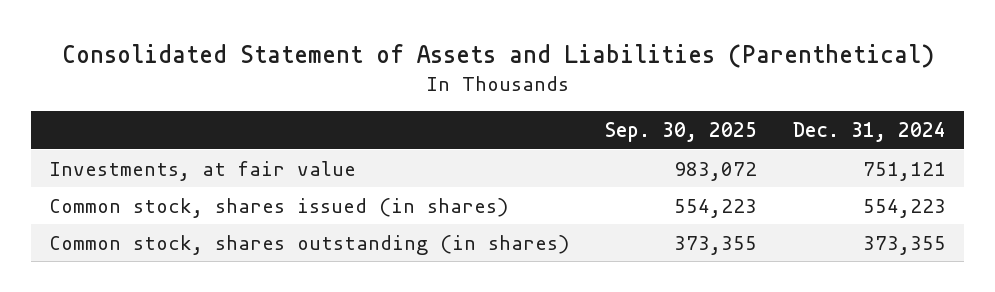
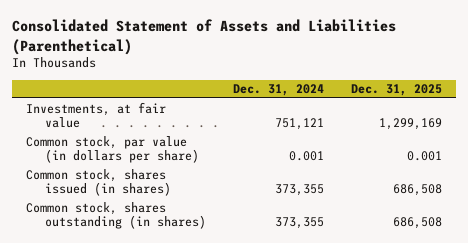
- | Sep. 30, 2025 | Dec. 31, 2024
+ | Dec. 31, 2024 | Dec. 31, 2025
- Common stock, shares issued (in shares) | 554,223 | 554,223
+ Common stock, par value (in dollars per share) | 0.001 | 0.001
+ Common stock, shares issued (in shares) | 373,355 | 686,508

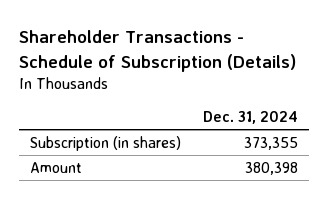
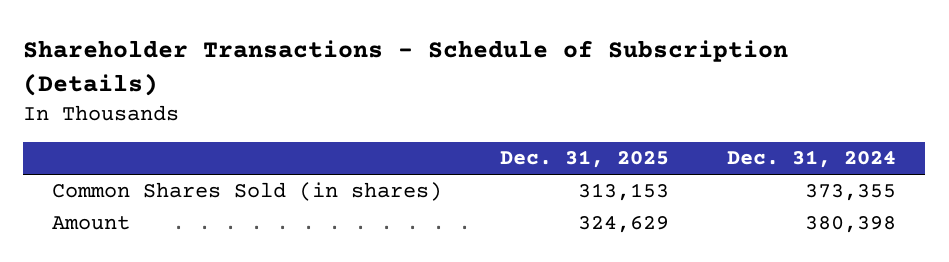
- | Dec. 31, 2024
+ | Dec. 31, 2025 | Dec. 31, 2024
- Subscription (in shares) | 373,355
+ Common Shares Sold (in shares) | 313,153 | 373,355

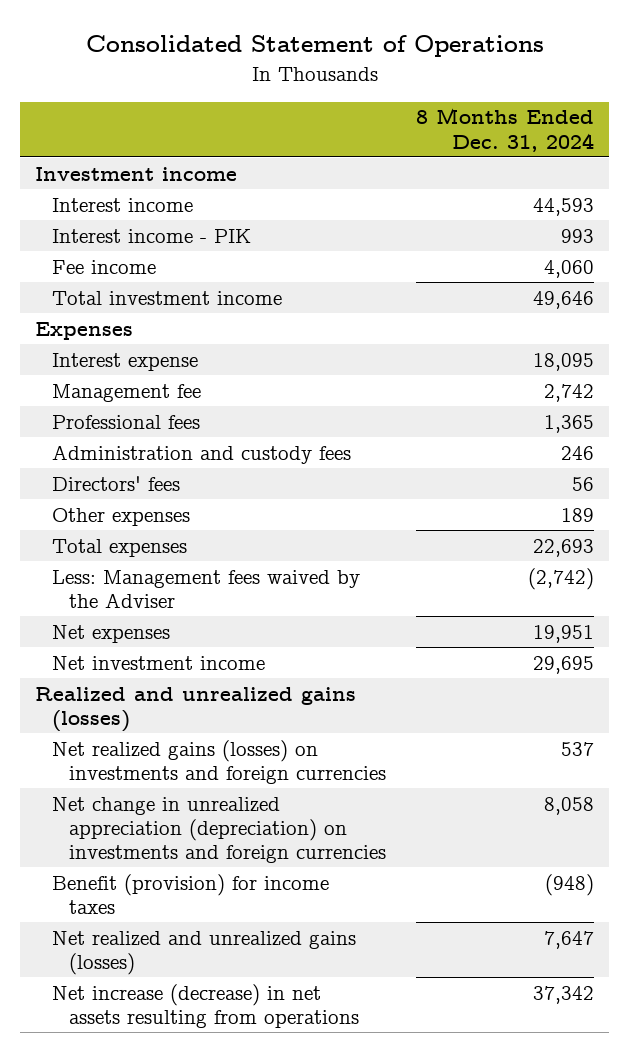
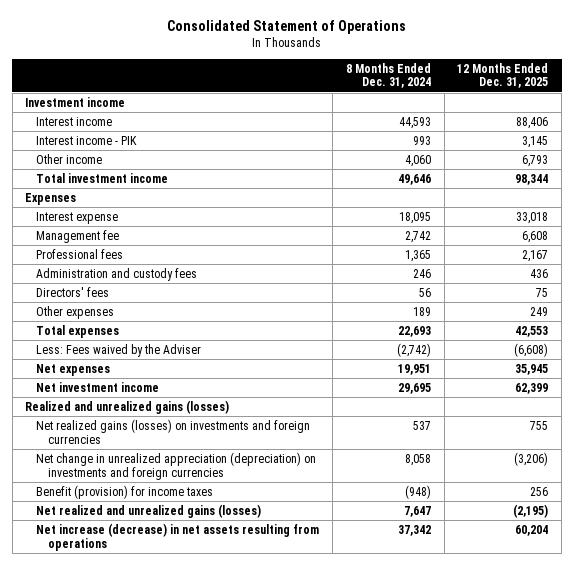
- | 8 Months Ended Dec. 31, 2024
+ | 8 Months Ended Dec. 31, 2024 | 12 Months Ended Dec. 31, 2025
- Fee income | 4,060
+ Other income | 4,060 | 6,793
- Less: Management fees waived by the Adviser | (2,742)
+ Less: Fees waived by the Adviser | (2,742) | (6,608)

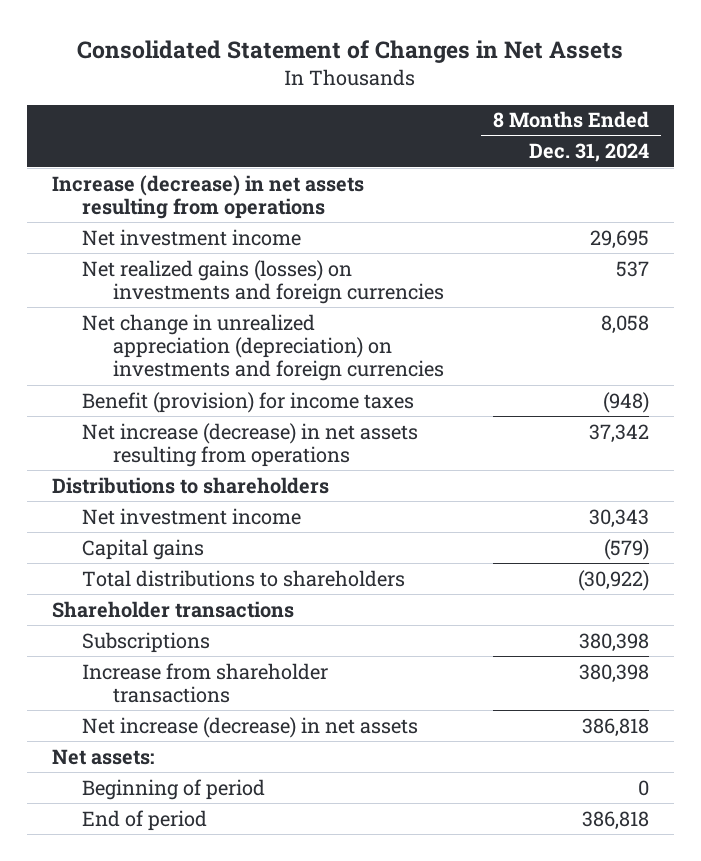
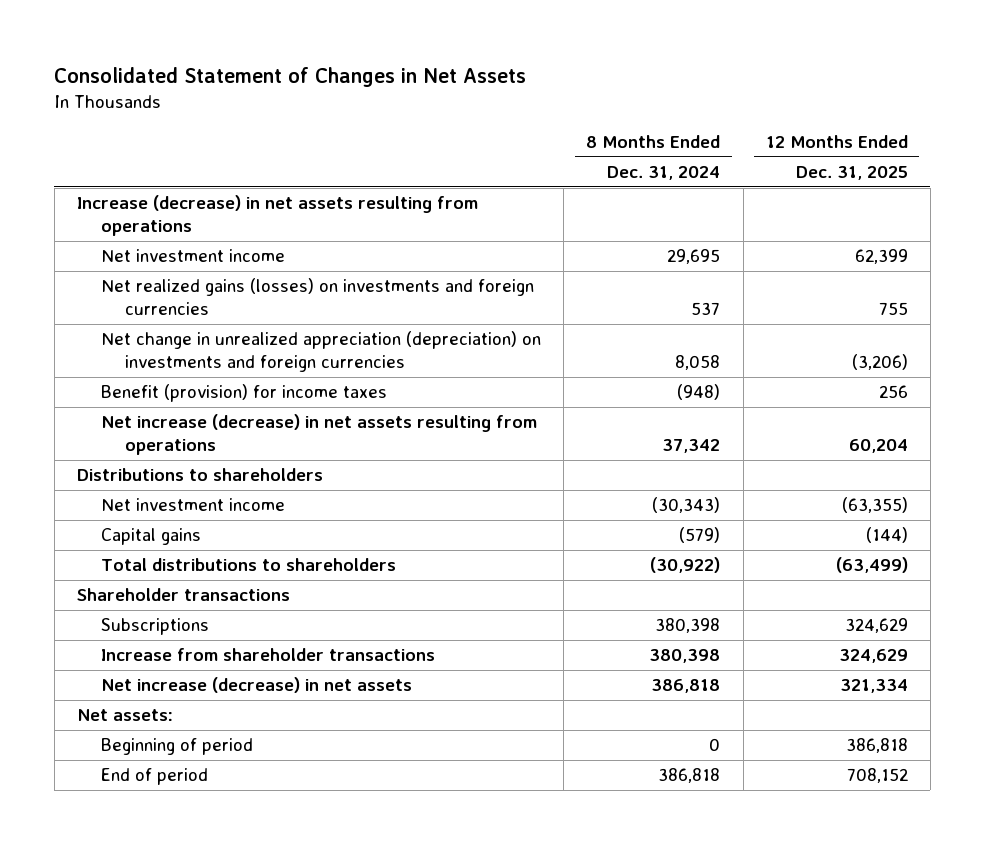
- | 8 Months Ended Dec. 31, 2024
+ | 8 Months Ended Dec. 31, 2024 | 12 Months Ended Dec. 31, 2025
- Net investment income | 30,343
+ Net investment income | (30,343) | (63,355)

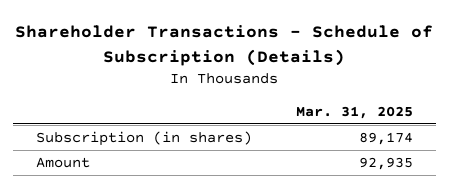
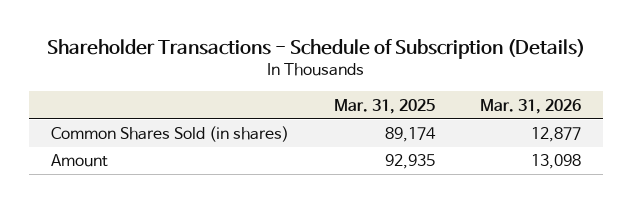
- | Mar. 31, 2025
+ | Mar. 31, 2025 | Mar. 31, 2026
- Subscription (in shares) | 89,174
+ Common Shares Sold (in shares) | 89,174 | 12,877

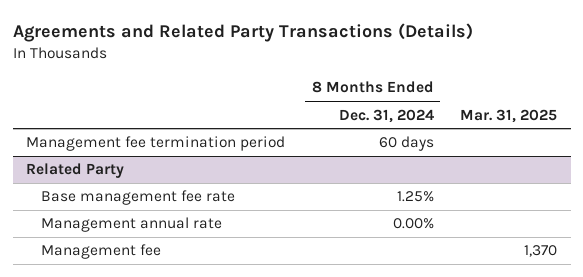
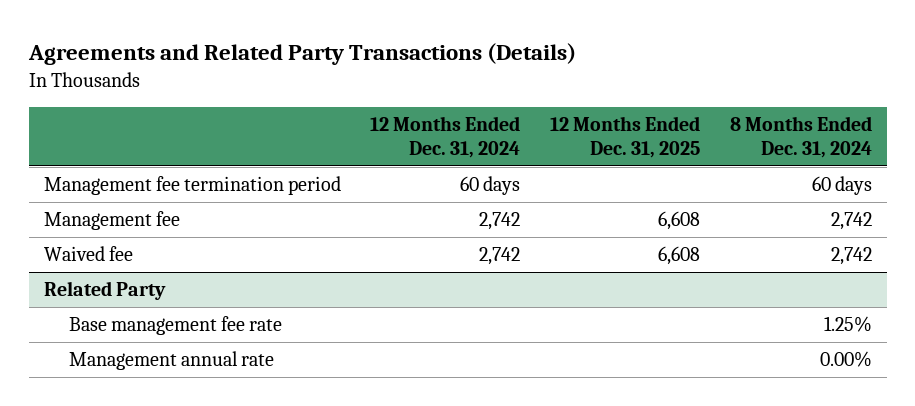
- | 8 Months Ended Dec. 31, 2024 | Mar. 31, 2025
+ | 12 Months Ended Dec. 31, 2024 | 12 Months Ended Dec. 31, 2025 | 8 Months Ended Dec. 31, 2024
+ Management fee | 2,742 | 6,608 | 2,742
+ Waived fee | 2,742 | 6,608 | 2,742
@ Related Party
- Management fee | | 1,370

